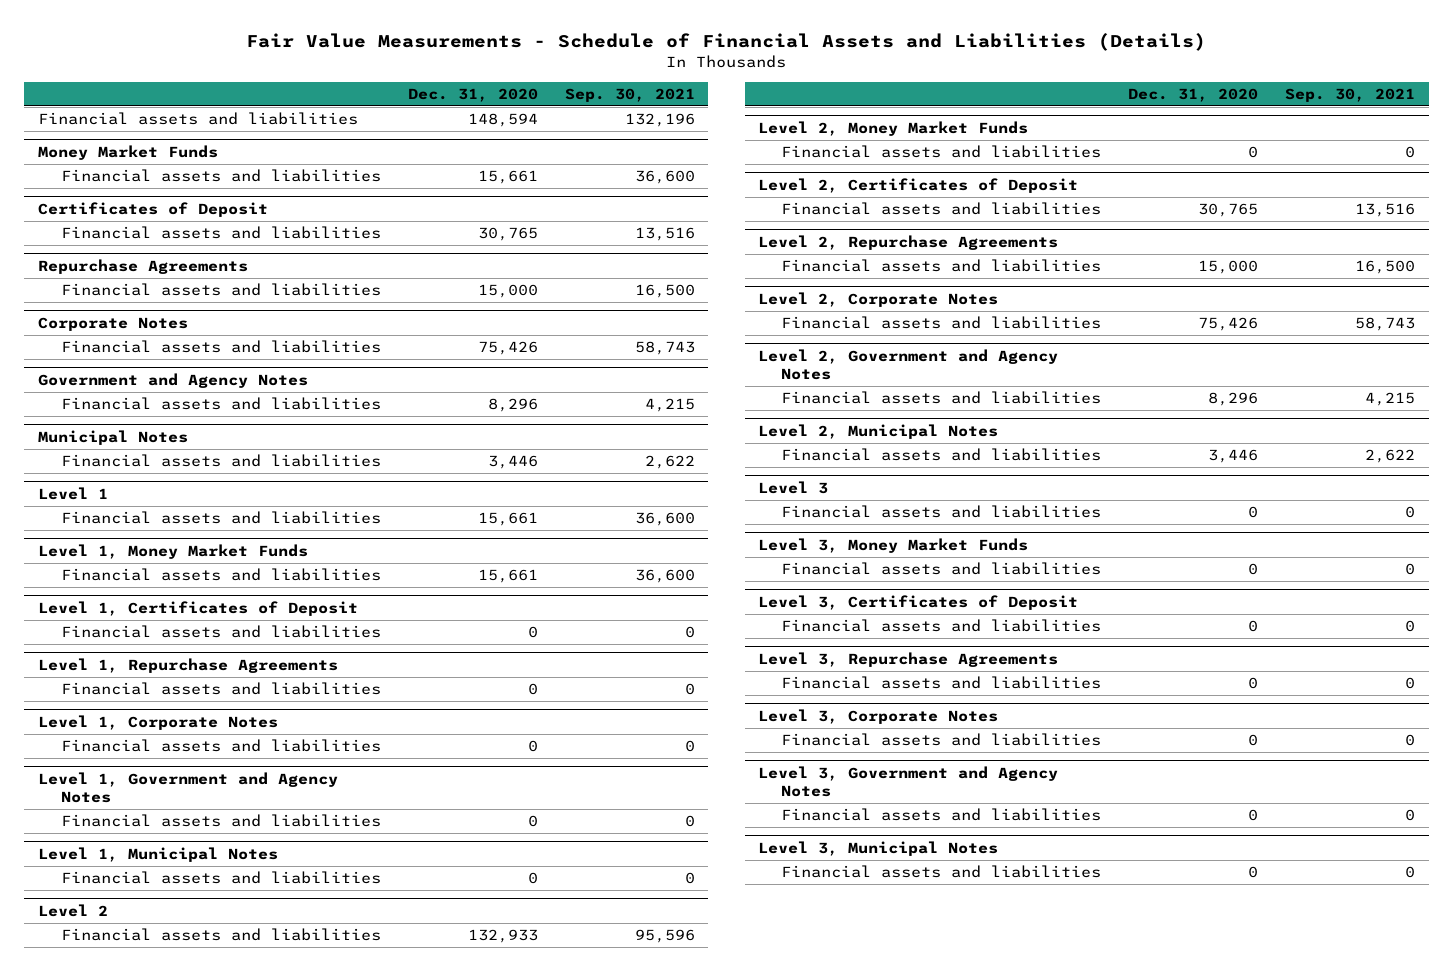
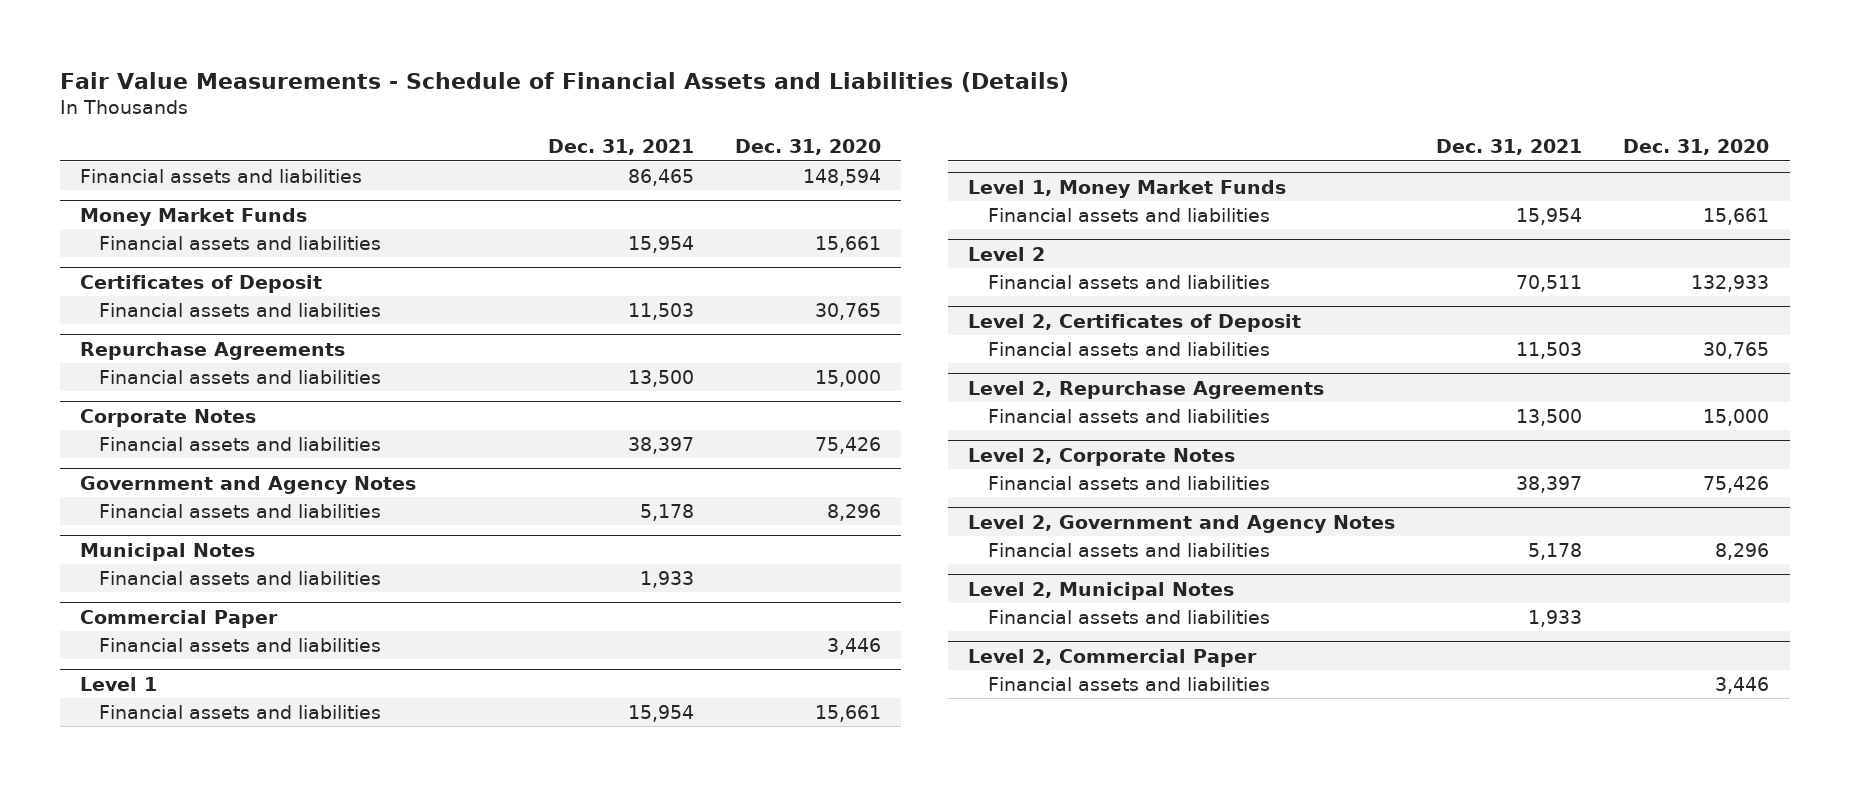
- | Dec. 31, 2020 | Sep. 30, 2021
+ | Dec. 31, 2021 | Dec. 31, 2020
@ Municipal Notes
+ Financial assets and liabilities | 1,933 |
+ Commercial Paper
- Level 1, Certificates of Deposit
- Financial assets and liabilities | 0 | 0
- Level 1, Repurchase Agreements
- Financial assets and liabilities | 0 | 0
- Level 1, Corporate Notes
- Financial assets and liabilities | 0 | 0
- Level 1, Government and Agency Notes
- Financial assets and liabilities | 0 | 0
- Level 1, Municipal Notes
- Financial assets and liabilities | 0 | 0
- Level 2, Money Market Funds
- Financial assets and liabilities | 0 | 0
@ Level 2, Municipal Notes
+ Financial assets and liabilities | 1,933 |
+ Level 2, Commercial Paper
- Level 3
- Financial assets and liabilities | 0 | 0
- Level 3, Money Market Funds
- Financial assets and liabilities | 0 | 0
- Level 3, Certificates of Deposit
- Financial assets and liabilities | 0 | 0
- Level 3, Repurchase Agreements
- Financial assets and liabilities | 0 | 0
- Level 3, Corporate Notes
- Financial assets and liabilities | 0 | 0
- Level 3, Government and Agency Notes
- Financial assets and liabilities | 0 | 0
- Level 3, Municipal Notes
- Financial assets and liabilities | 0 | 0

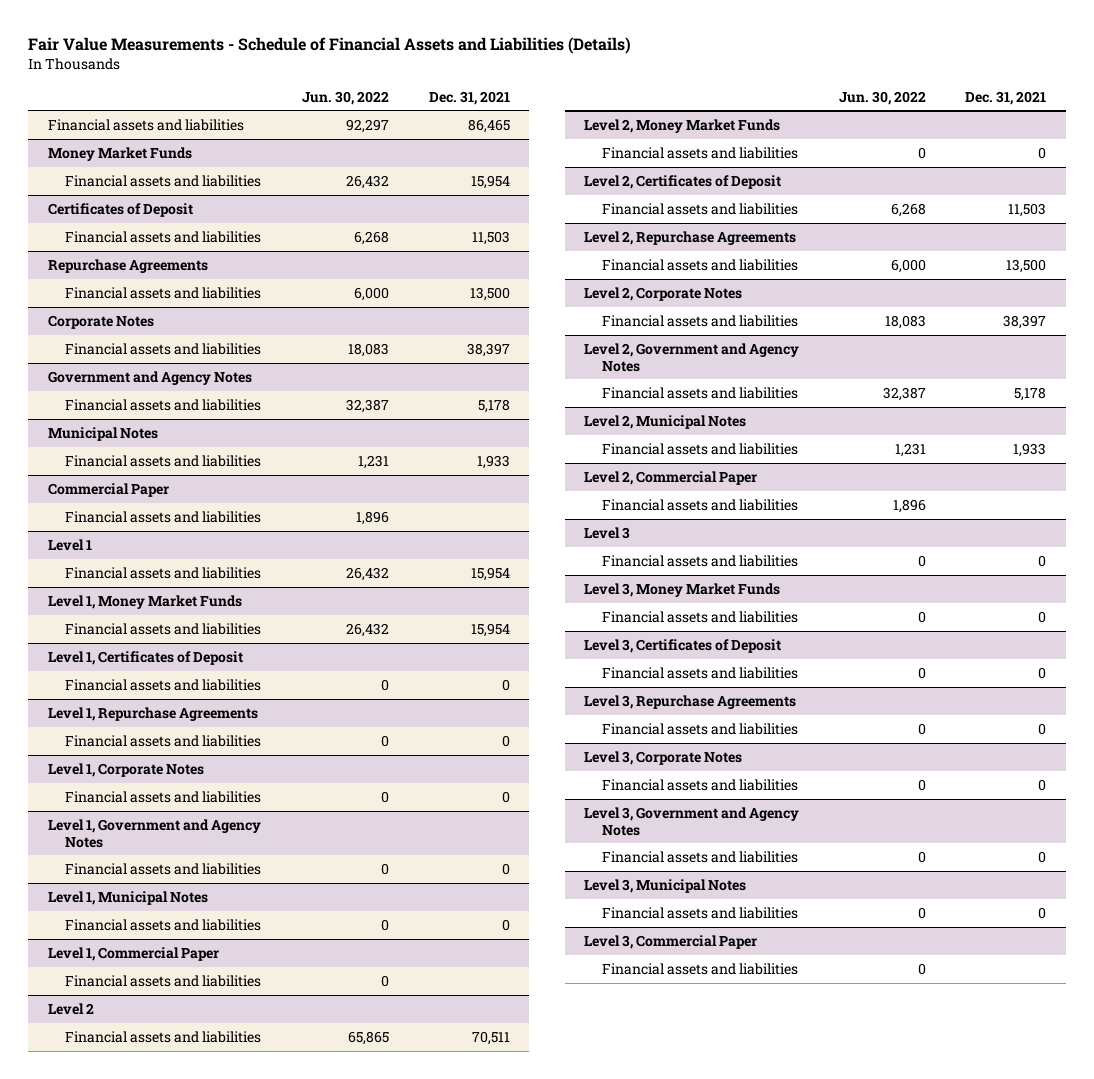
- | Dec. 31, 2021 | Dec. 31, 2020
+ | Jun. 30, 2022 | Dec. 31, 2021
+ Level 1, Certificates of Deposit
+ Financial assets and liabilities | 0 | 0
+ Level 1, Repurchase Agreements
+ Financial assets and liabilities | 0 | 0
+ Level 1, Corporate Notes
+ Financial assets and liabilities | 0 | 0
+ Level 1, Government and Agency Notes
+ Financial assets and liabilities | 0 | 0
+ Level 1, Municipal Notes
+ Financial assets and liabilities | 0 | 0
+ Level 1, Commercial Paper
+ Financial assets and liabilities | 0 |
+ Level 2, Money Market Funds
+ Financial assets and liabilities | 0 | 0
+ Level 3
+ Financial assets and liabilities | 0 | 0
+ Level 3, Money Market Funds
+ Financial assets and liabilities | 0 | 0
+ Level 3, Certificates of Deposit
+ Financial assets and liabilities | 0 | 0
+ Level 3, Repurchase Agreements
+ Financial assets and liabilities | 0 | 0
+ Level 3, Corporate Notes
+ Financial assets and liabilities | 0 | 0
+ Level 3, Government and Agency Notes
+ Financial assets and liabilities | 0 | 0
+ Level 3, Municipal Notes
+ Financial assets and liabilities | 0 | 0
+ Level 3, Commercial Paper
+ Financial assets and liabilities | 0 |

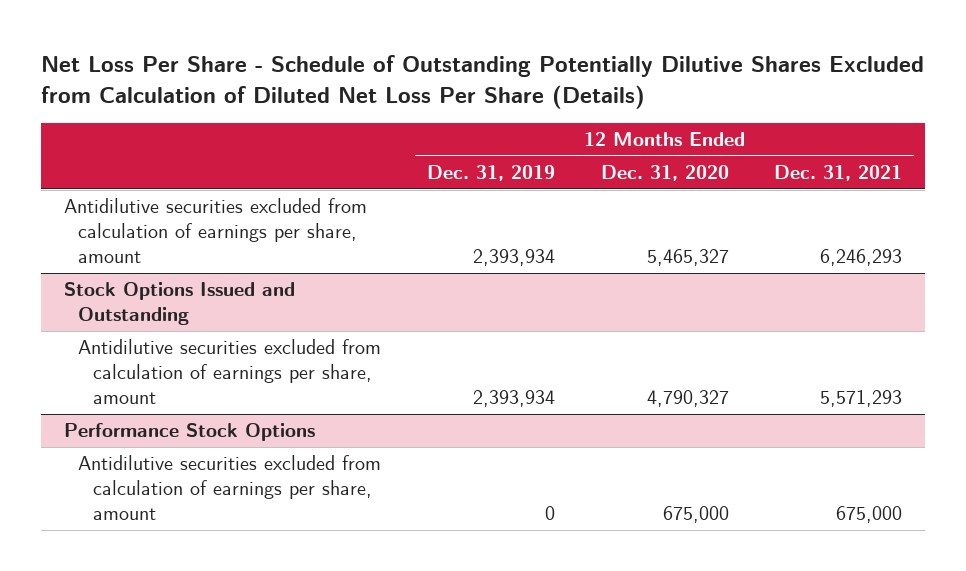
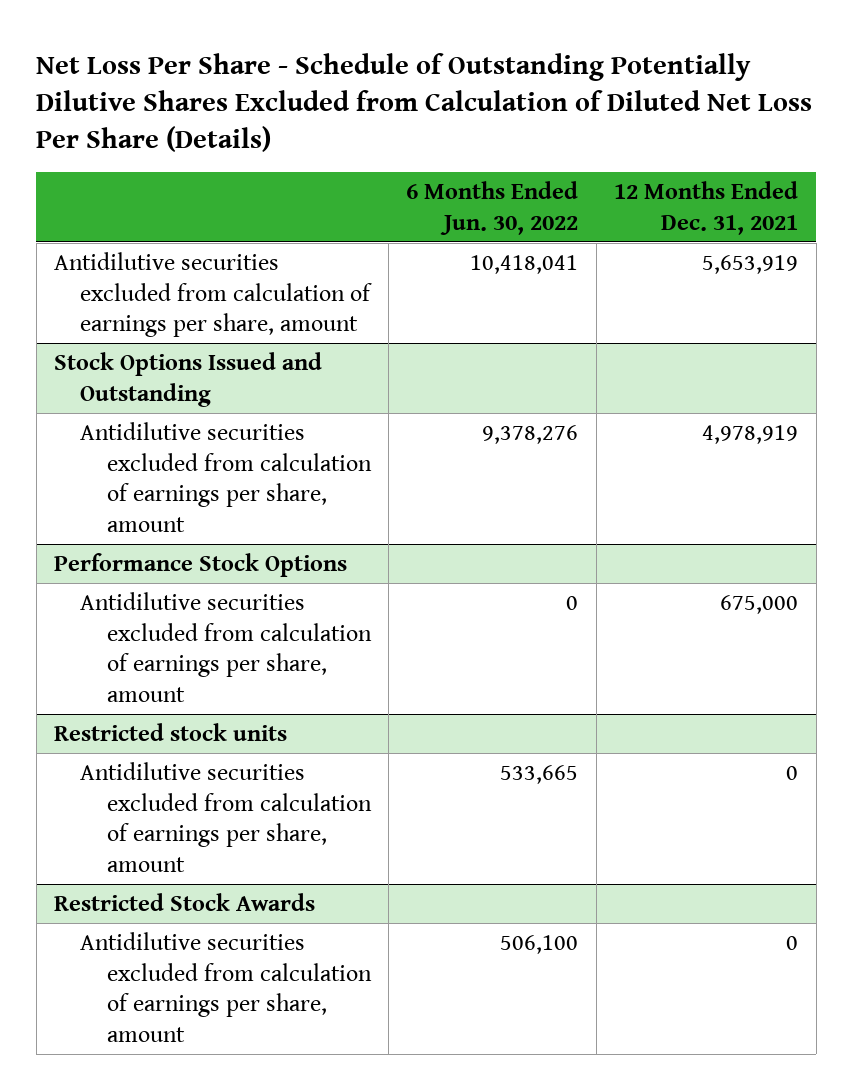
- | 12 Months Ended Dec. 31, 2019 | 12 Months Ended Dec. 31, 2020 | 12 Months Ended Dec. 31, 2021
+ | 6 Months Ended Jun. 30, 2022 | 12 Months Ended Dec. 31, 2021
- Antidilutive securities excluded from calculation of earnings per share, amount | 2,393,934 | 5,465,327 | 6,246,293
+ Antidilutive securities excluded from calculation of earnings per share, amount | 10,418,041 | 5,653,919
@ Stock Options Issued and Outstanding
- Antidilutive securities excluded from calculation of earnings per share, amount | 2,393,934 | 4,790,327 | 5,571,293
+ Antidilutive securities excluded from calculation of earnings per share, amount | 9,378,276 | 4,978,919
+ Restricted stock units
+ Antidilutive securities excluded from calculation of earnings per share, amount | 533,665 | 0
+ Restricted Stock Awards
+ Antidilutive securities excluded from calculation of earnings per share, amount | 506,100 | 0

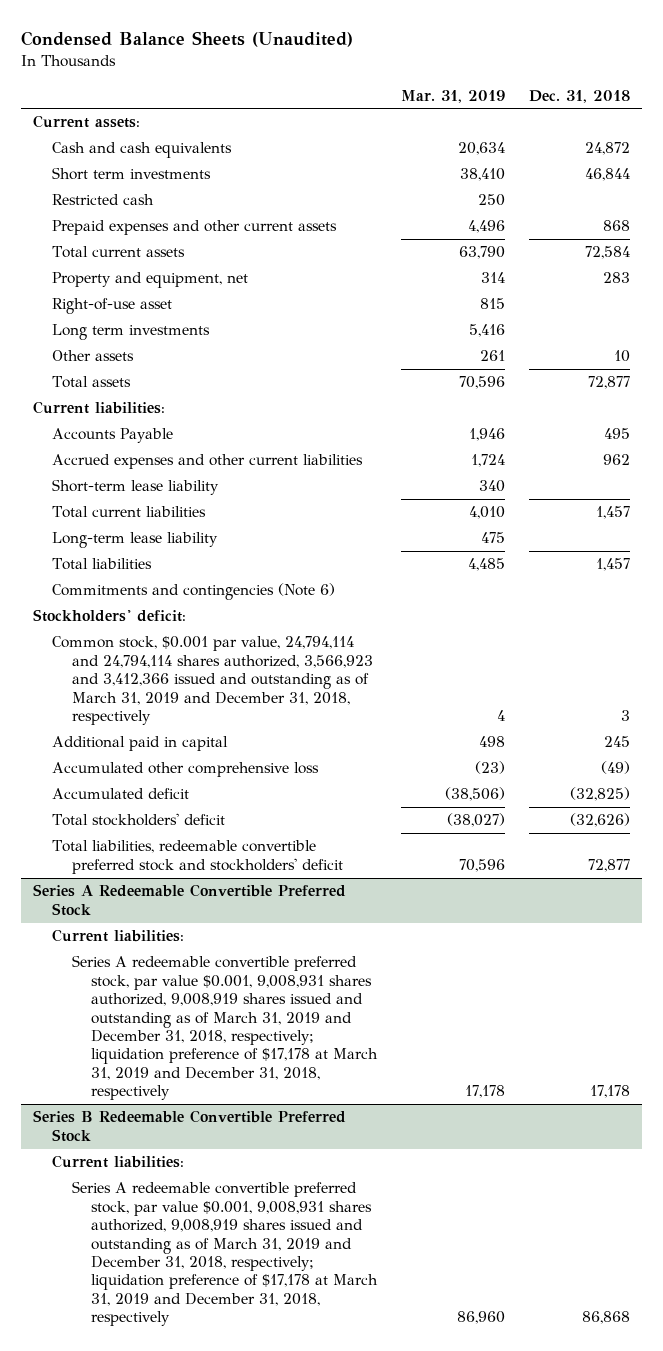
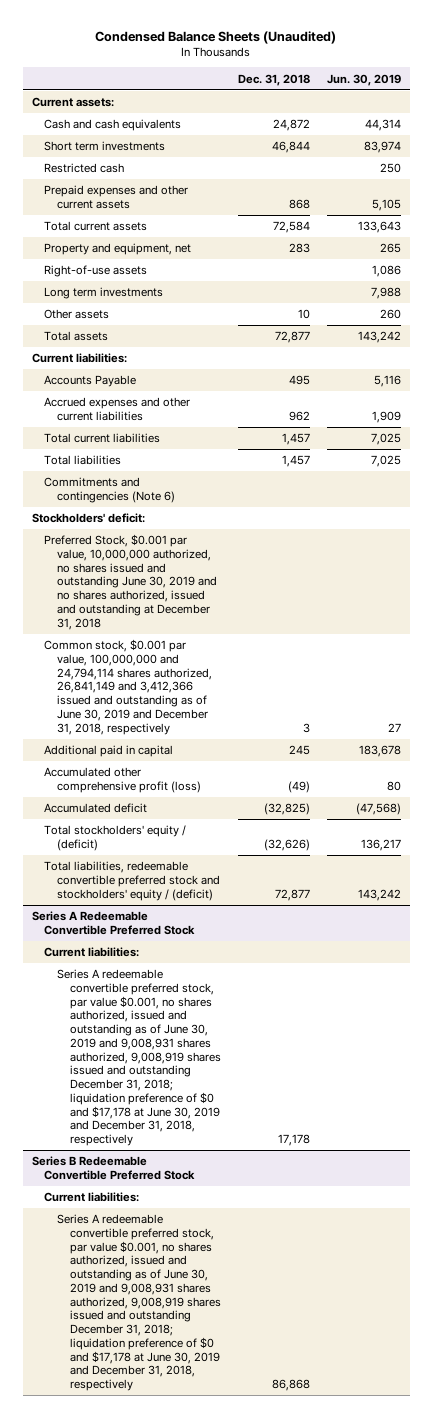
- | Mar. 31, 2019 | Dec. 31, 2018
+ | Dec. 31, 2018 | Jun. 30, 2019
- Right-of-use asset | 815 |
+ Right-of-use assets | | 1,086
- Short-term lease liability | 340 |
- Long-term lease liability | 475 |
- Common stock, $0.001 par value, 24,794,114 and 24,794,114 shares authorized, 3,566,923 and 3,412,366 issued and outstanding as of March 31, 2019 and December 31, 2018, respectively | 4 | 3
+ Preferred Stock, $0.001 par value, 10,000,000 authorized, no shares issued and outstanding June 30, 2019 and no shares authorized, issued and outstanding at December 31, 2018
+ Common stock, $0.001 par value, 100,000,000 and 24,794,114 shares authorized, 26,841,149 and 3,412,366 issued and outstanding as of June 30, 2019 and December 31, 2018, respectively | 3 | 27
- Accumulated other comprehensive loss | (23) | (49)
+ Accumulated other comprehensive profit (loss) | (49) | 80
- Total stockholders' deficit | (38,027) | (32,626)
- Total liabilities, redeemable convertible preferred stock and stockholders' deficit | 70,596 | 72,877
+ Total stockholders' equity / (deficit) | (32,626) | 136,217
+ Total liabilities, redeemable convertible preferred stock and stockholders' equity / (deficit) | 72,877 | 143,242
@ Series A Redeemable Convertible Preferred Stock
- Series A redeemable convertible preferred stock, par value $0.001, 9,008,931 shares authorized, 9,008,919 shares issued and outstanding as of March 31, 2019 and December 31, 2018, respectively; liquidation preference of $17,178 at March 31, 2019 and December 31, 2018, respectively | 17,178 | 17,178
+ Series A redeemable convertible preferred stock, par value $0.001, no shares authorized, issued and outstanding as of June 30, 2019 and 9,008,931 shares authorized, 9,008,919 shares issued and outstanding December 31, 2018; liquidation preference of $0 and $17,178 at June 30, 2019 and December 31, 2018, respectively | 17,178 |
@ Series B Redeemable Convertible Preferred Stock
- Series A redeemable convertible preferred stock, par value $0.001, 9,008,931 shares authorized, 9,008,919 shares issued and outstanding as of March 31, 2019 and December 31, 2018, respectively; liquidation preference of $17,178 at March 31, 2019 and December 31, 2018, respectively | 86,960 | 86,868
+ Series A redeemable convertible preferred stock, par value $0.001, no shares authorized, issued and outstanding as of June 30, 2019 and 9,008,931 shares authorized, 9,008,919 shares issued and outstanding December 31, 2018; liquidation preference of $0 and $17,178 at June 30, 2019 and December 31, 2018, respectively | 86,868 |

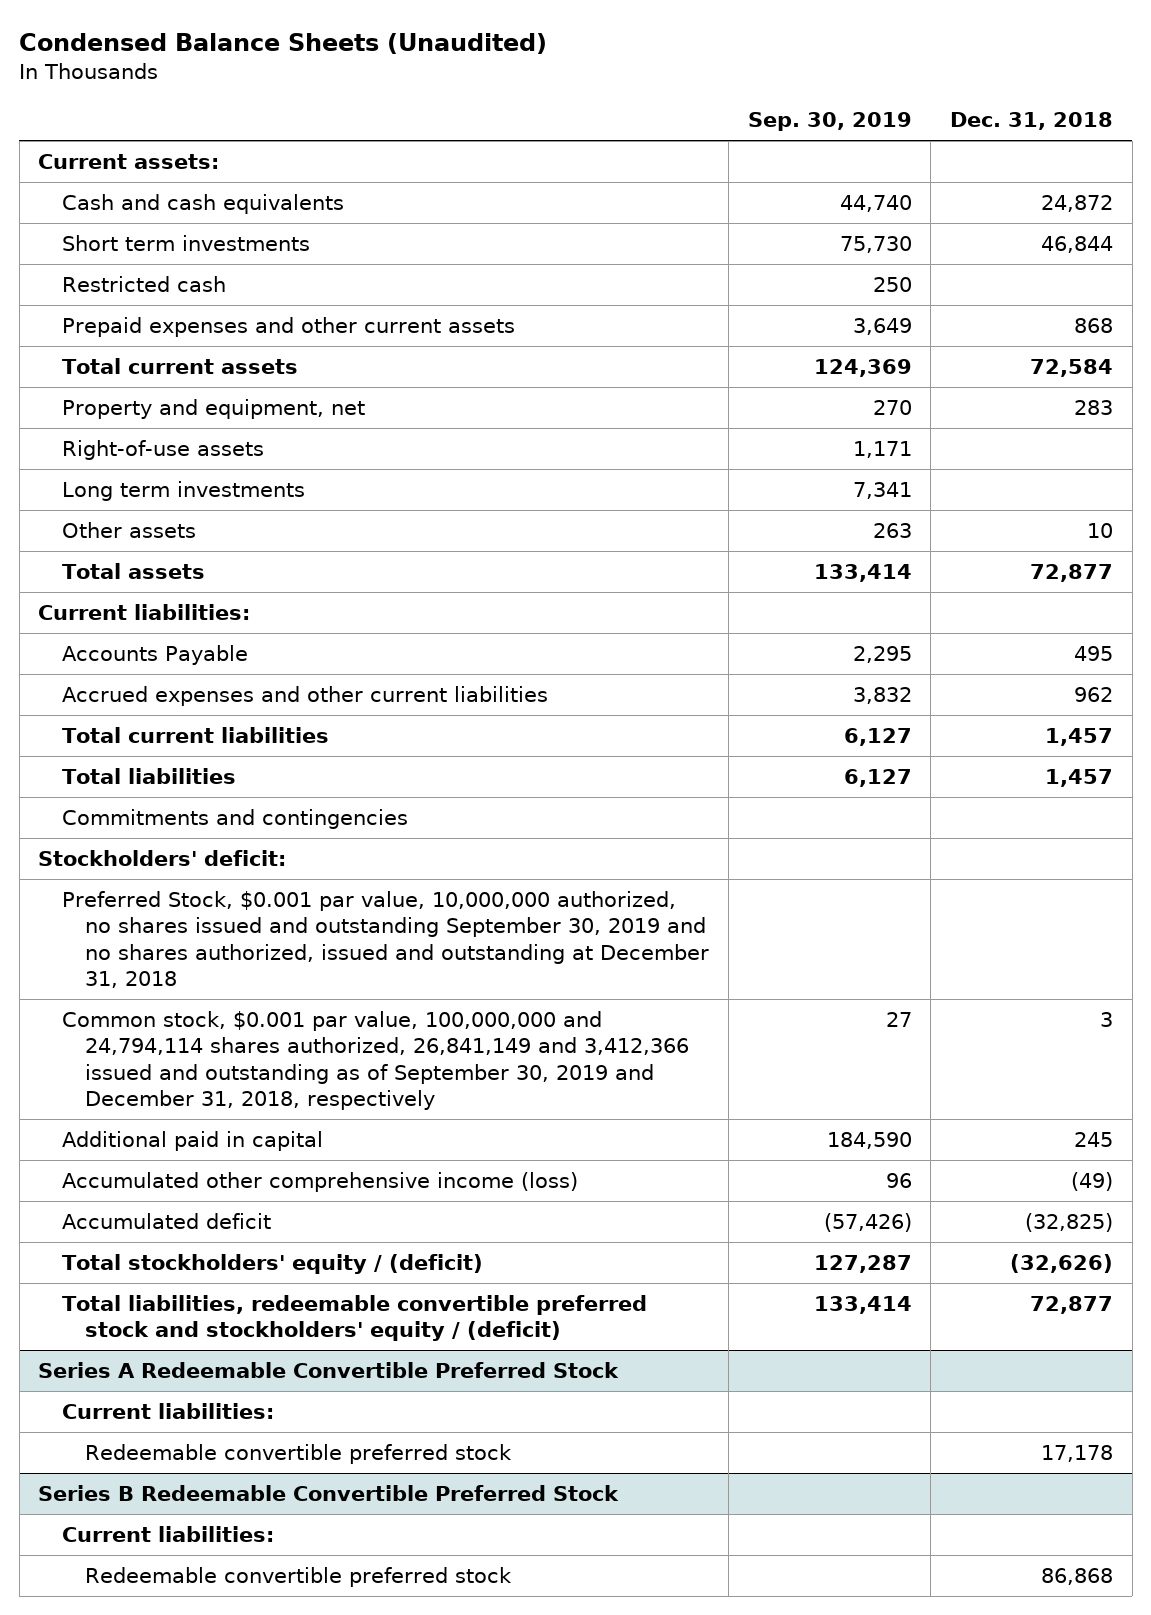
- | Dec. 31, 2018 | Jun. 30, 2019
+ | Sep. 30, 2019 | Dec. 31, 2018
- Commitments and contingencies (Note 6)
+ Commitments and contingencies
- Preferred Stock, $0.001 par value, 10,000,000 authorized, no shares issued and outstanding June 30, 2019 and no shares authorized, issued and outstanding at December 31, 2018
- Common stock, $0.001 par value, 100,000,000 and 24,794,114 shares authorized, 26,841,149 and 3,412,366 issued and outstanding as of June 30, 2019 and December 31, 2018, respectively | 3 | 27
+ Preferred Stock, $0.001 par value, 10,000,000 authorized, no shares issued and outstanding September 30, 2019 and no shares authorized, issued and outstanding at December 31, 2018
+ Common stock, $0.001 par value, 100,000,000 and 24,794,114 shares authorized, 26,841,149 and 3,412,366 issued and outstanding as of September 30, 2019 and December 31, 2018, respectively | 27 | 3
- Accumulated other comprehensive profit (loss) | (49) | 80
+ Accumulated other comprehensive income (loss) | 96 | (49)
@ Series A Redeemable Convertible Preferred Stock
- Series A redeemable convertible preferred stock, par value $0.001, no shares authorized, issued and outstanding as of June 30, 2019 and 9,008,931 shares authorized, 9,008,919 shares issued and outstanding December 31, 2018; liquidation preference of $0 and $17,178 at June 30, 2019 and December 31, 2018, respectively | 17,178 |
+ Redeemable convertible preferred stock | | 17,178
@ Series B Redeemable Convertible Preferred Stock
- Series A redeemable convertible preferred stock, par value $0.001, no shares authorized, issued and outstanding as of June 30, 2019 and 9,008,931 shares authorized, 9,008,919 shares issued and outstanding December 31, 2018; liquidation preference of $0 and $17,178 at June 30, 2019 and December 31, 2018, respectively | 86,868 |
+ Redeemable convertible preferred stock | | 86,868

